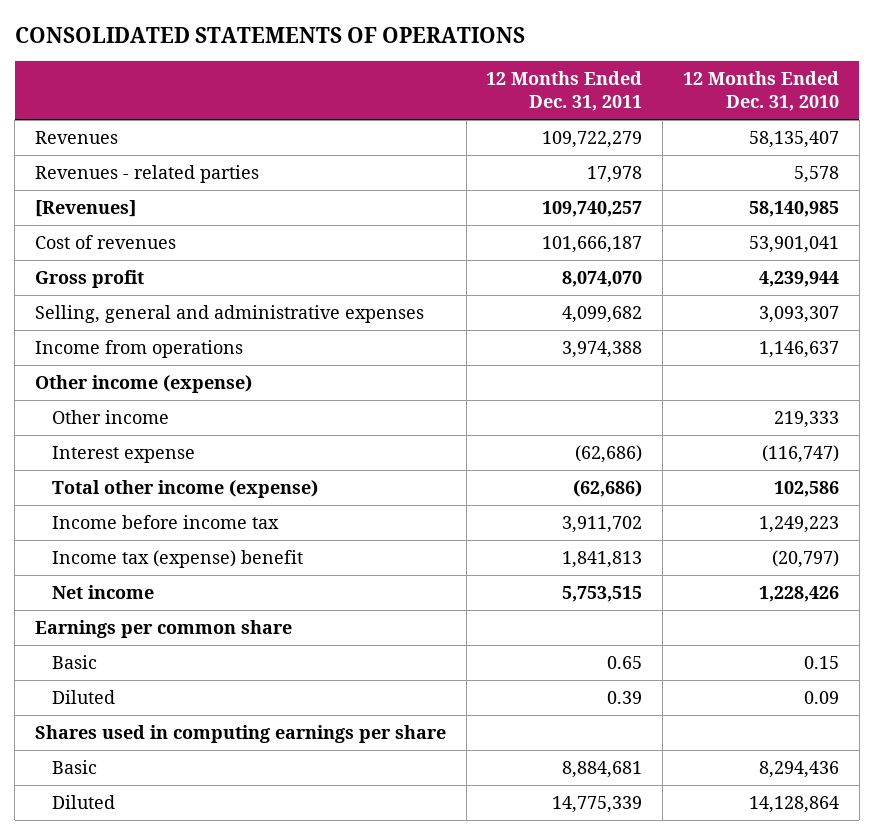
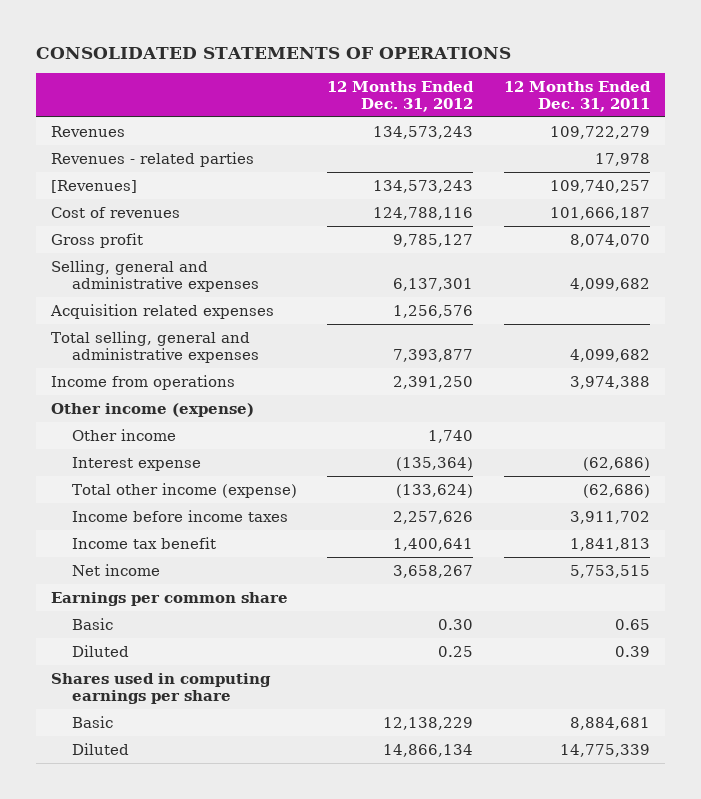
- | 12 Months Ended Dec. 31, 2011 | 12 Months Ended Dec. 31, 2010
+ | 12 Months Ended Dec. 31, 2012 | 12 Months Ended Dec. 31, 2011
+ Acquisition related expenses | 1,256,576 |
+ Total selling, general and administrative expenses | 7,393,877 | 4,099,682
- Income before income tax | 3,911,702 | 1,249,223
- Income tax (expense) benefit | 1,841,813 | (20,797)
+ Income before income taxes | 2,257,626 | 3,911,702
+ Income tax benefit | 1,400,641 | 1,841,813

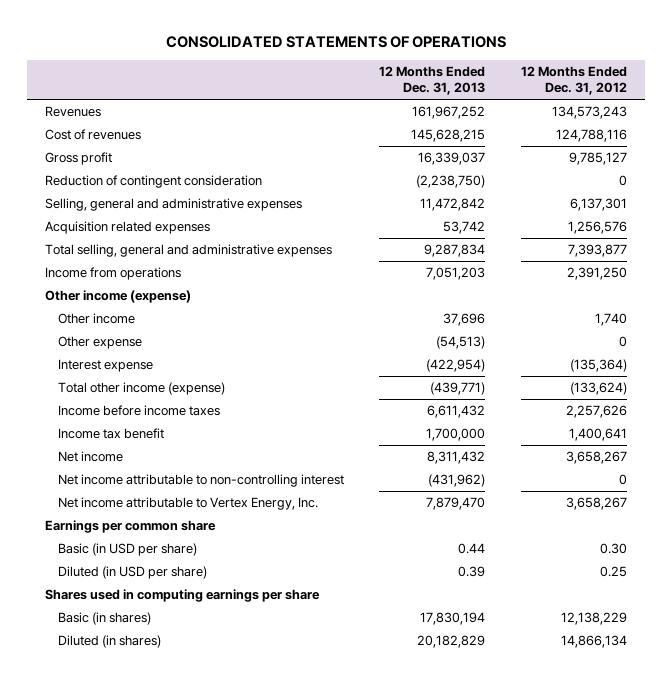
- | 12 Months Ended Dec. 31, 2012 | 12 Months Ended Dec. 31, 2011
+ | 12 Months Ended Dec. 31, 2013 | 12 Months Ended Dec. 31, 2012
- Revenues - related parties | | 17,978
- [Revenues] | 134,573,243 | 109,740,257
+ Reduction of contingent consideration | (2,238,750) | 0
+ Other expense | (54,513) | 0
+ Net income attributable to non-controlling interest | (431,962) | 0
+ Net income attributable to Vertex Energy, Inc. | 7,879,470 | 3,658,267
- Basic | 0.30 | 0.65
- Diluted | 0.25 | 0.39
+ Basic (in USD per share) | 0.44 | 0.30
+ Diluted (in USD per share) | 0.39 | 0.25
- Basic | 12,138,229 | 8,884,681
- Diluted | 14,866,134 | 14,775,339
+ Basic (in shares) | 17,830,194 | 12,138,229
+ Diluted (in shares) | 20,182,829 | 14,866,134

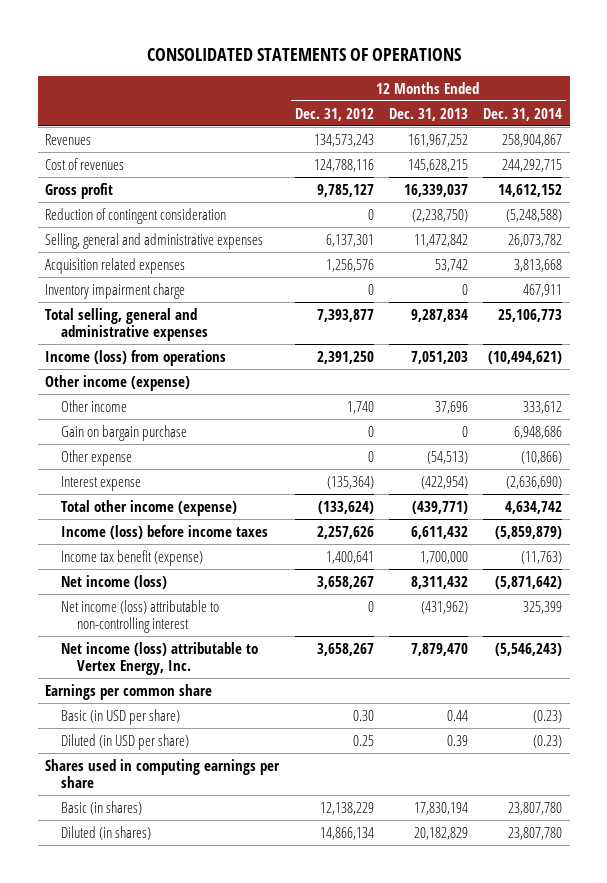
- | 12 Months Ended Dec. 31, 2013 | 12 Months Ended Dec. 31, 2012
+ | 12 Months Ended Dec. 31, 2012 | 12 Months Ended Dec. 31, 2013 | 12 Months Ended Dec. 31, 2014
+ Inventory impairment charge | 0 | 0 | 467,911
- Income from operations | 7,051,203 | 2,391,250
+ Income (loss) from operations | 2,391,250 | 7,051,203 | (10,494,621)
+ Gain on bargain purchase | 0 | 0 | 6,948,686
- Income before income taxes | 6,611,432 | 2,257,626
- Income tax benefit | 1,700,000 | 1,400,641
- Net income | 8,311,432 | 3,658,267
- Net income attributable to non-controlling interest | (431,962) | 0
- Net income attributable to Vertex Energy, Inc. | 7,879,470 | 3,658,267
+ Income (loss) before income taxes | 2,257,626 | 6,611,432 | (5,859,879)
+ Income tax benefit (expense) | 1,400,641 | 1,700,000 | (11,763)
+ Net income (loss) | 3,658,267 | 8,311,432 | (5,871,642)
+ Net income (loss) attributable to non-controlling interest | 0 | (431,962) | 325,399
+ Net income (loss) attributable to Vertex Energy, Inc. | 3,658,267 | 7,879,470 | (5,546,243)

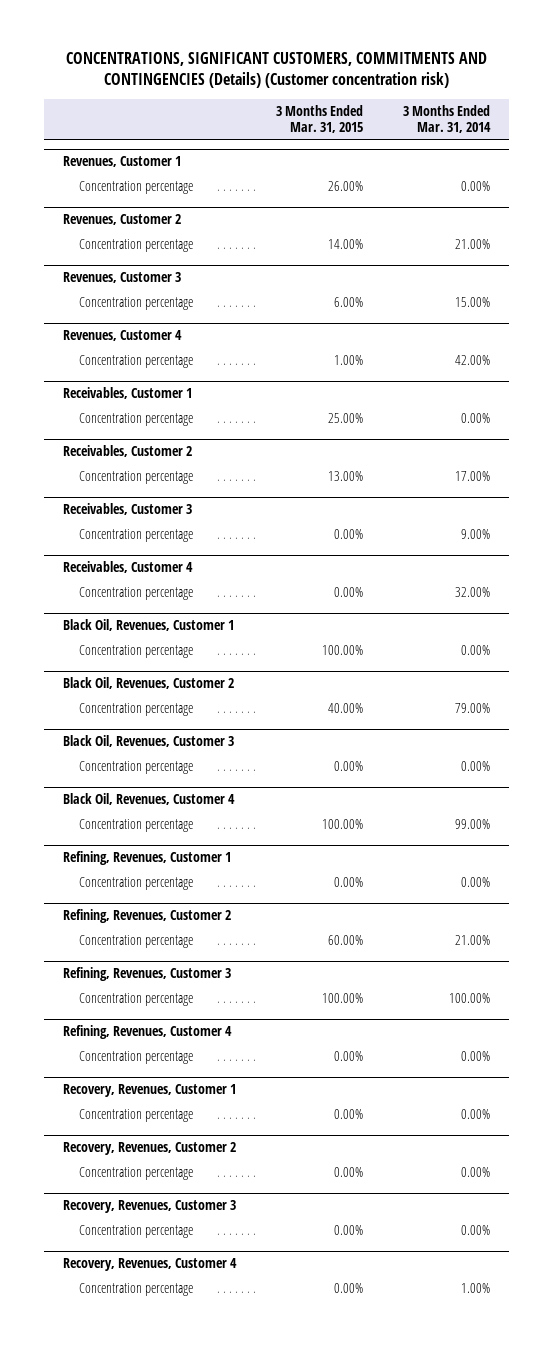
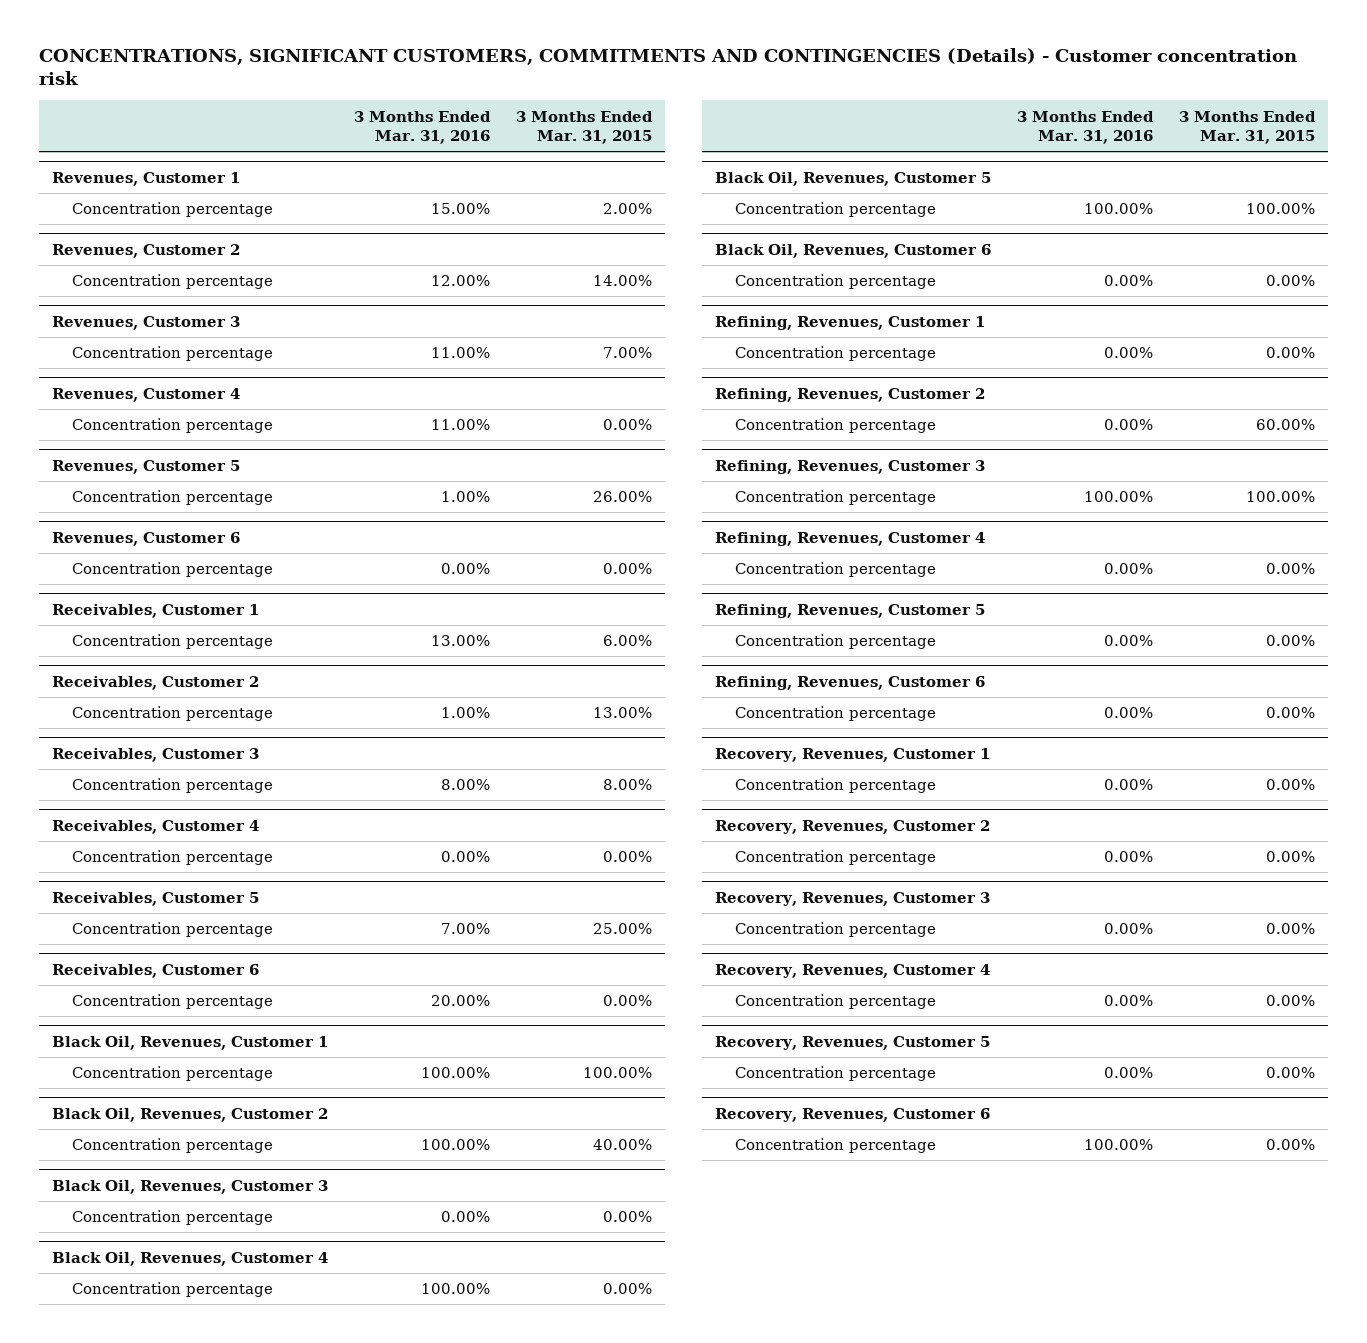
- CONCENTRATIONS, SIGNIFICANT CUSTOMERS, COMMITMENTS AND CONTINGENCIES (Details) (Customer concentration risk)
+ CONCENTRATIONS, SIGNIFICANT CUSTOMERS, COMMITMENTS AND CONTINGENCIES (Details) - Customer concentration risk
- | 3 Months Ended Mar. 31, 2015 | 3 Months Ended Mar. 31, 2014
+ | 3 Months Ended Mar. 31, 2016 | 3 Months Ended Mar. 31, 2015
@ Revenues, Customer 1
- Concentration percentage | 26.00% | 0.00%
+ Concentration percentage | 15.00% | 2.00%
@ Revenues, Customer 3
- Concentration percentage | 6.00% | 15.00%
+ Concentration percentage | 11.00% | 7.00%
@ Revenues, Customer 4
- Concentration percentage | 1.00% | 42.00%
+ Concentration percentage | 11.00% | 0.00%
+ Revenues, Customer 5
+ Concentration percentage | 1.00% | 26.00%
+ Revenues, Customer 6
+ Concentration percentage | 0.00% | 0.00%
@ Receivables, Customer 1
- Concentration percentage | 25.00% | 0.00%
+ Concentration percentage | 13.00% | 6.00%
@ Receivables, Customer 3
- Concentration percentage | 0.00% | 9.00%
+ Concentration percentage | 8.00% | 8.00%
+ Receivables, Customer 5
+ Concentration percentage | 7.00% | 25.00%
+ Receivables, Customer 6
+ Concentration percentage | 20.00% | 0.00%
@ Black Oil, Revenues, Customer 4
+ Concentration percentage | 100.00% | 0.00%
+ Black Oil, Revenues, Customer 5
+ Black Oil, Revenues, Customer 6
+ Concentration percentage | 0.00% | 0.00%
+ Refining, Revenues, Customer 5
+ Concentration percentage | 0.00% | 0.00%
+ Refining, Revenues, Customer 6
+ Concentration percentage | 0.00% | 0.00%
+ Recovery, Revenues, Customer 5
+ Concentration percentage | 0.00% | 0.00%
+ Recovery, Revenues, Customer 6
+ Concentration percentage | 100.00% | 0.00%

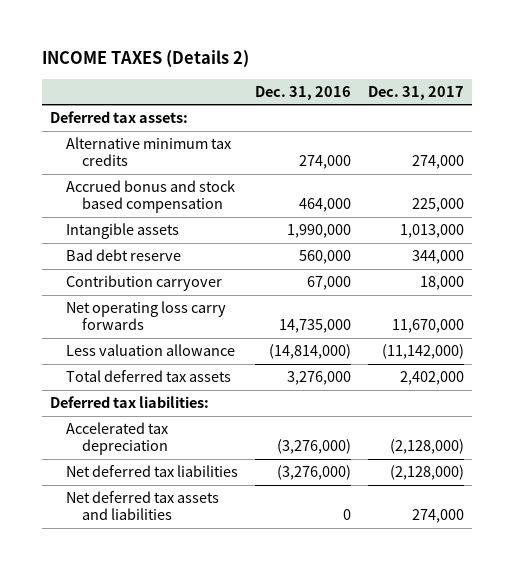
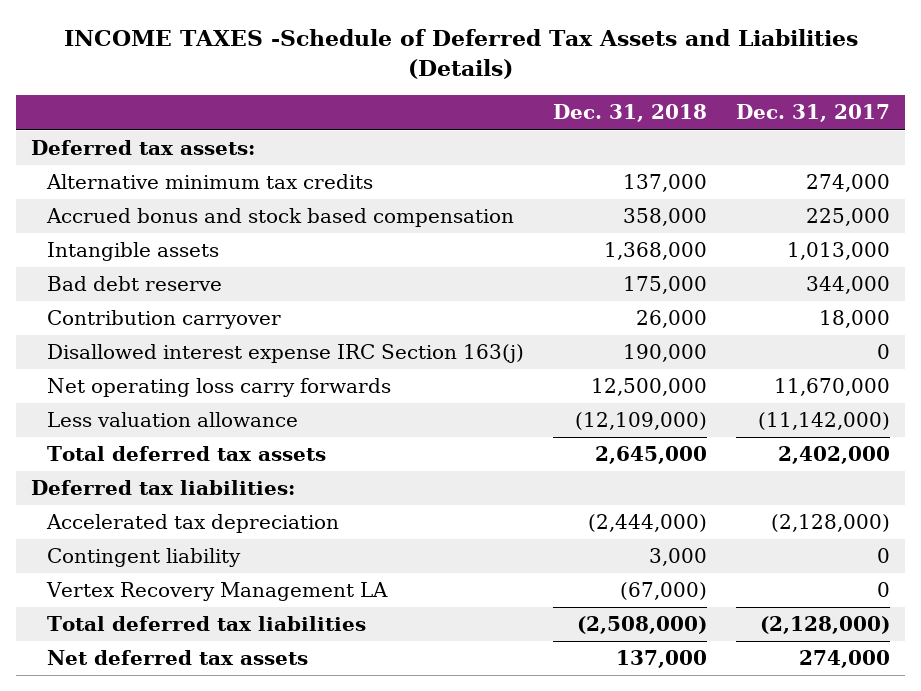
- INCOME TAXES (Details 2)
+ INCOME TAXES -Schedule of Deferred Tax Assets and Liabilities (Details)
- | Dec. 31, 2016 | Dec. 31, 2017
+ | Dec. 31, 2018 | Dec. 31, 2017
+ Disallowed interest expense IRC Section 163(j) | 190,000 | 0
- Net deferred tax liabilities | (3,276,000) | (2,128,000)
- Net deferred tax assets and liabilities | 0 | 274,000
+ Contingent liability | 3,000 | 0
+ Vertex Recovery Management LA | (67,000) | 0
+ Total deferred tax liabilities | (2,508,000) | (2,128,000)
+ Net deferred tax assets | 137,000 | 274,000

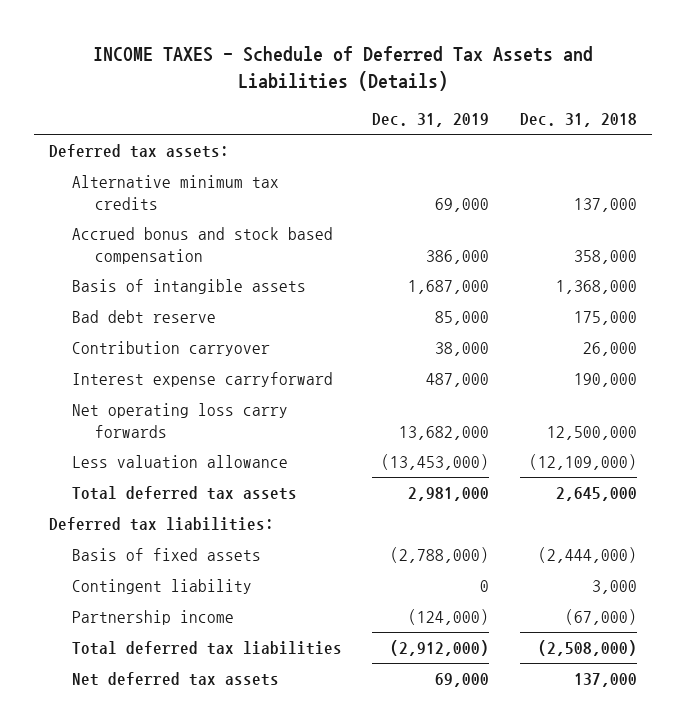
- INCOME TAXES -Schedule of Deferred Tax Assets and Liabilities (Details)
+ INCOME TAXES - Schedule of Deferred Tax Assets and Liabilities (Details)
- | Dec. 31, 2018 | Dec. 31, 2017
+ | Dec. 31, 2019 | Dec. 31, 2018
- Intangible assets | 1,368,000 | 1,013,000
+ Basis of intangible assets | 1,687,000 | 1,368,000
- Disallowed interest expense IRC Section 163(j) | 190,000 | 0
+ Interest expense carryforward | 487,000 | 190,000
- Accelerated tax depreciation | (2,444,000) | (2,128,000)
+ Basis of fixed assets | (2,788,000) | (2,444,000)
- Vertex Recovery Management LA | (67,000) | 0
+ Partnership income | (124,000) | (67,000)

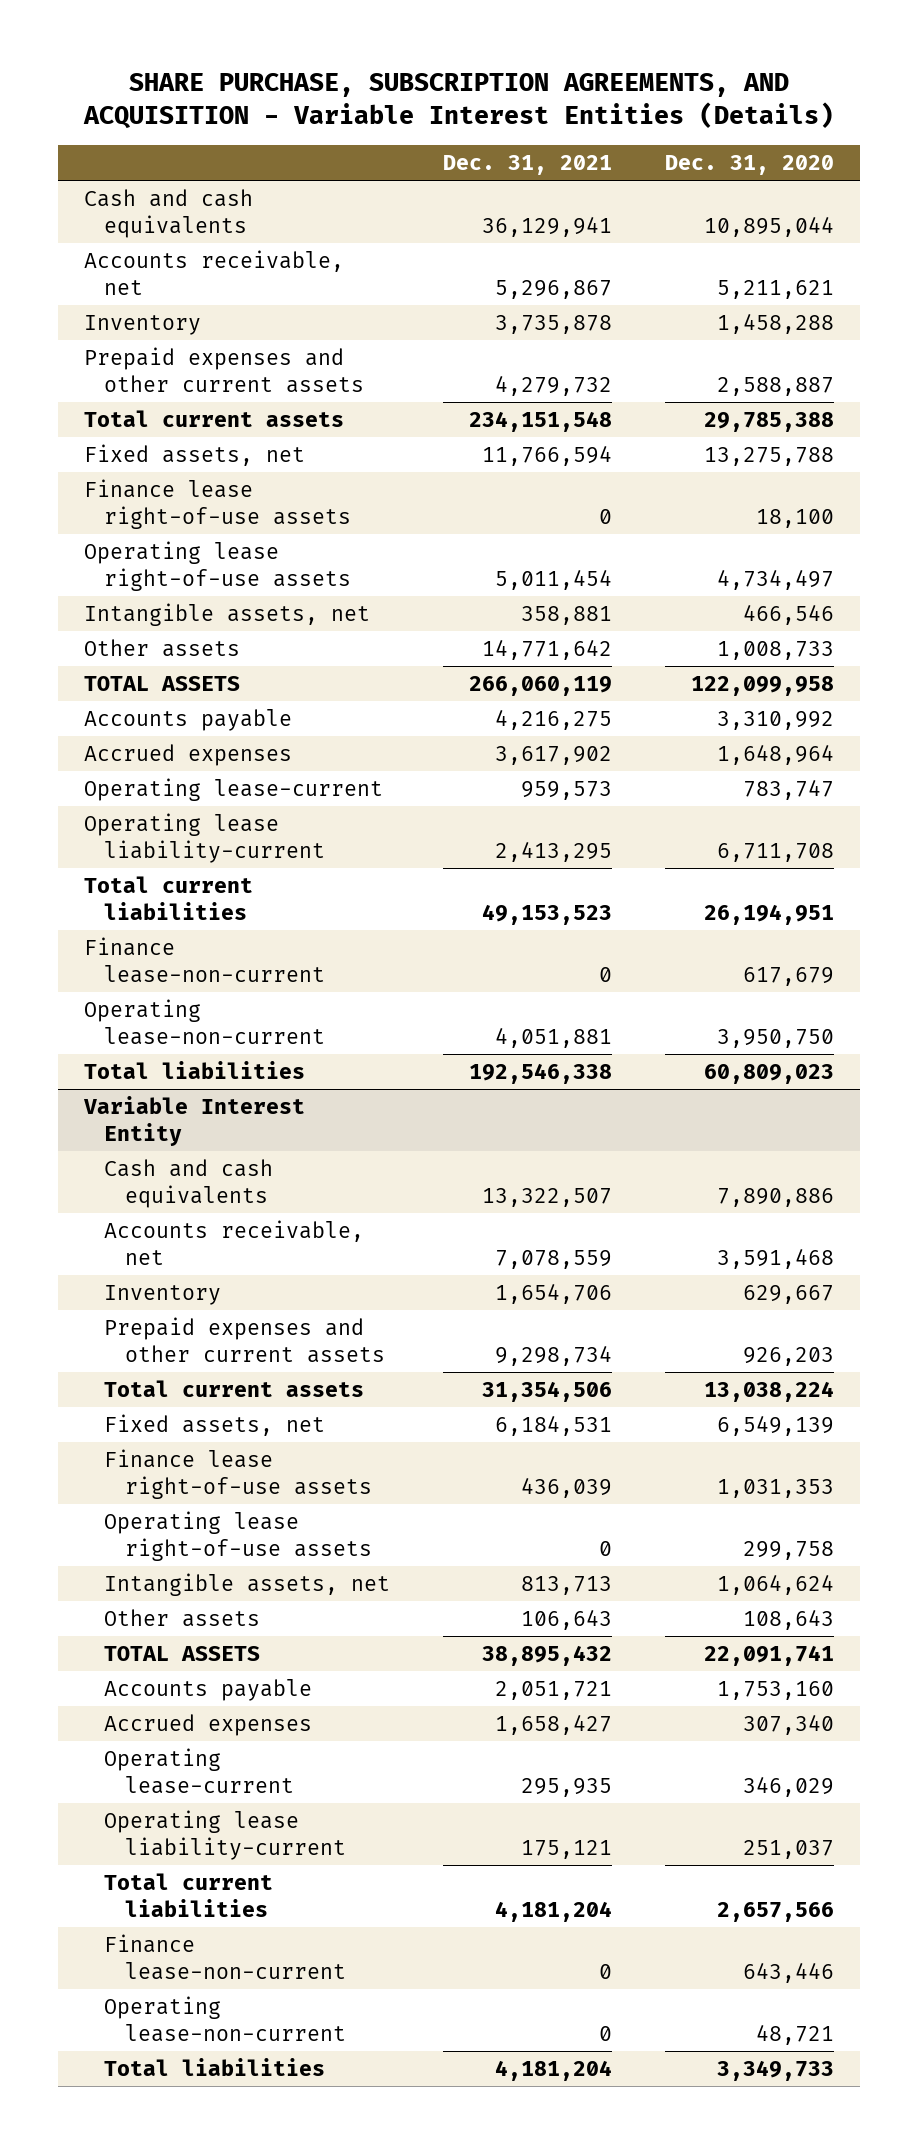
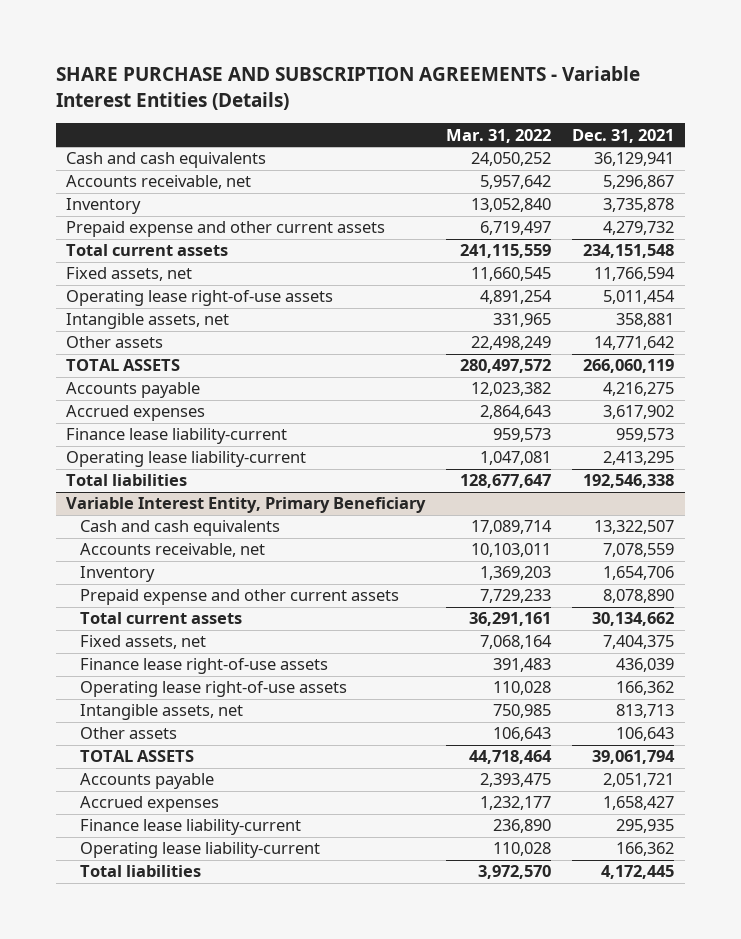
- SHARE PURCHASE, SUBSCRIPTION AGREEMENTS, AND ACQUISITION - Variable Interest Entities (Details)
+ SHARE PURCHASE AND SUBSCRIPTION AGREEMENTS - Variable Interest Entities (Details)
- | Dec. 31, 2021 | Dec. 31, 2020
+ | Mar. 31, 2022 | Dec. 31, 2021
- Prepaid expenses and other current assets | 4,279,732 | 2,588,887
+ Prepaid expense and other current assets | 6,719,497 | 4,279,732
- Finance lease right-of-use assets | 0 | 18,100
- Operating lease-current | 959,573 | 783,747
+ Finance lease liability-current | 959,573 | 959,573
- Total current liabilities | 49,153,523 | 26,194,951
- Finance lease-non-current | 0 | 617,679
- Operating lease-non-current | 4,051,881 | 3,950,750
- Variable Interest Entity
+ Variable Interest Entity, Primary Beneficiary
- Prepaid expenses and other current assets | 9,298,734 | 926,203
- Total current assets | 31,354,506 | 13,038,224
- Fixed assets, net | 6,184,531 | 6,549,139
+ Prepaid expense and other current assets | 7,729,233 | 8,078,890
+ Total current assets | 36,291,161 | 30,134,662
+ Fixed assets, net | 7,068,164 | 7,404,375
- Operating lease right-of-use assets | 0 | 299,758
+ Operating lease right-of-use assets | 110,028 | 166,362
- TOTAL ASSETS | 38,895,432 | 22,091,741
+ TOTAL ASSETS | 44,718,464 | 39,061,794
- Operating lease-current | 295,935 | 346,029
- Operating lease liability-current | 175,121 | 251,037
- Total current liabilities | 4,181,204 | 2,657,566
- Finance lease-non-current | 0 | 643,446
- Operating lease-non-current | 0 | 48,721
- Total liabilities | 4,181,204 | 3,349,733
+ Finance lease liability-current | 236,890 | 295,935
+ Operating lease liability-current | 110,028 | 166,362
+ Total liabilities | 3,972,570 | 4,172,445

